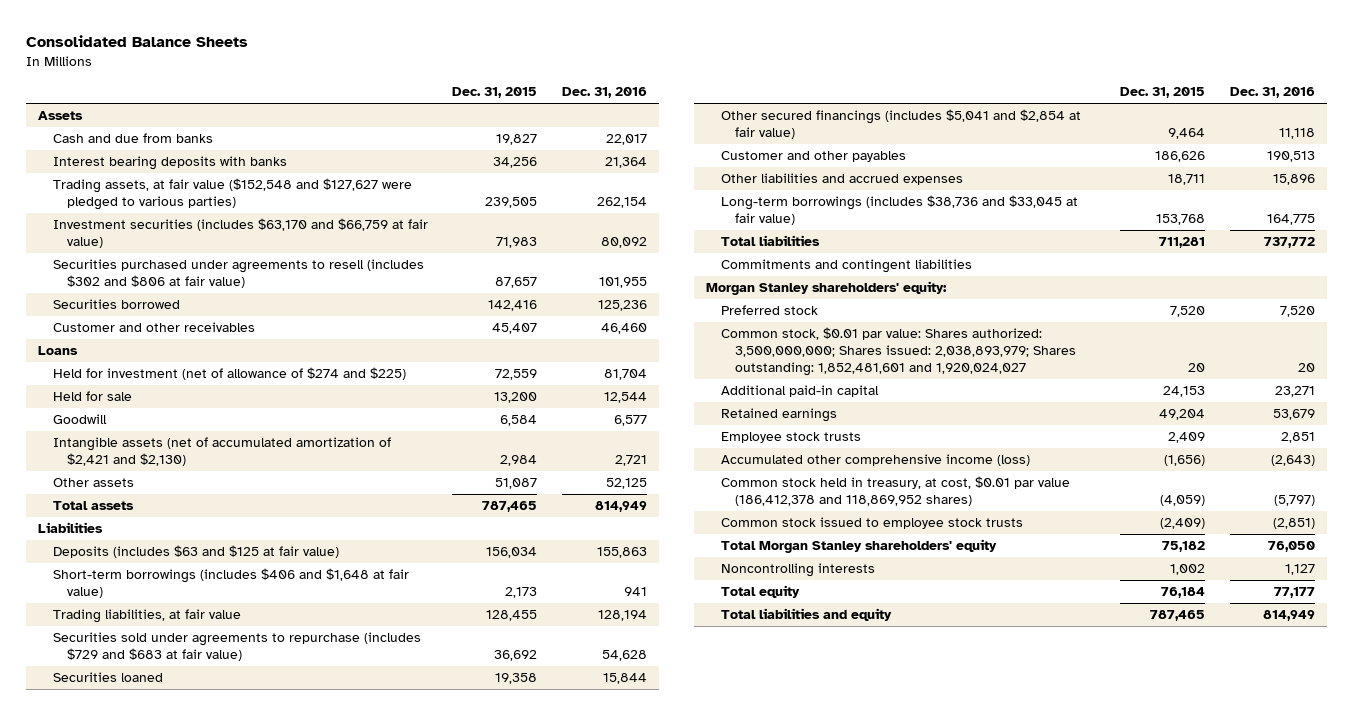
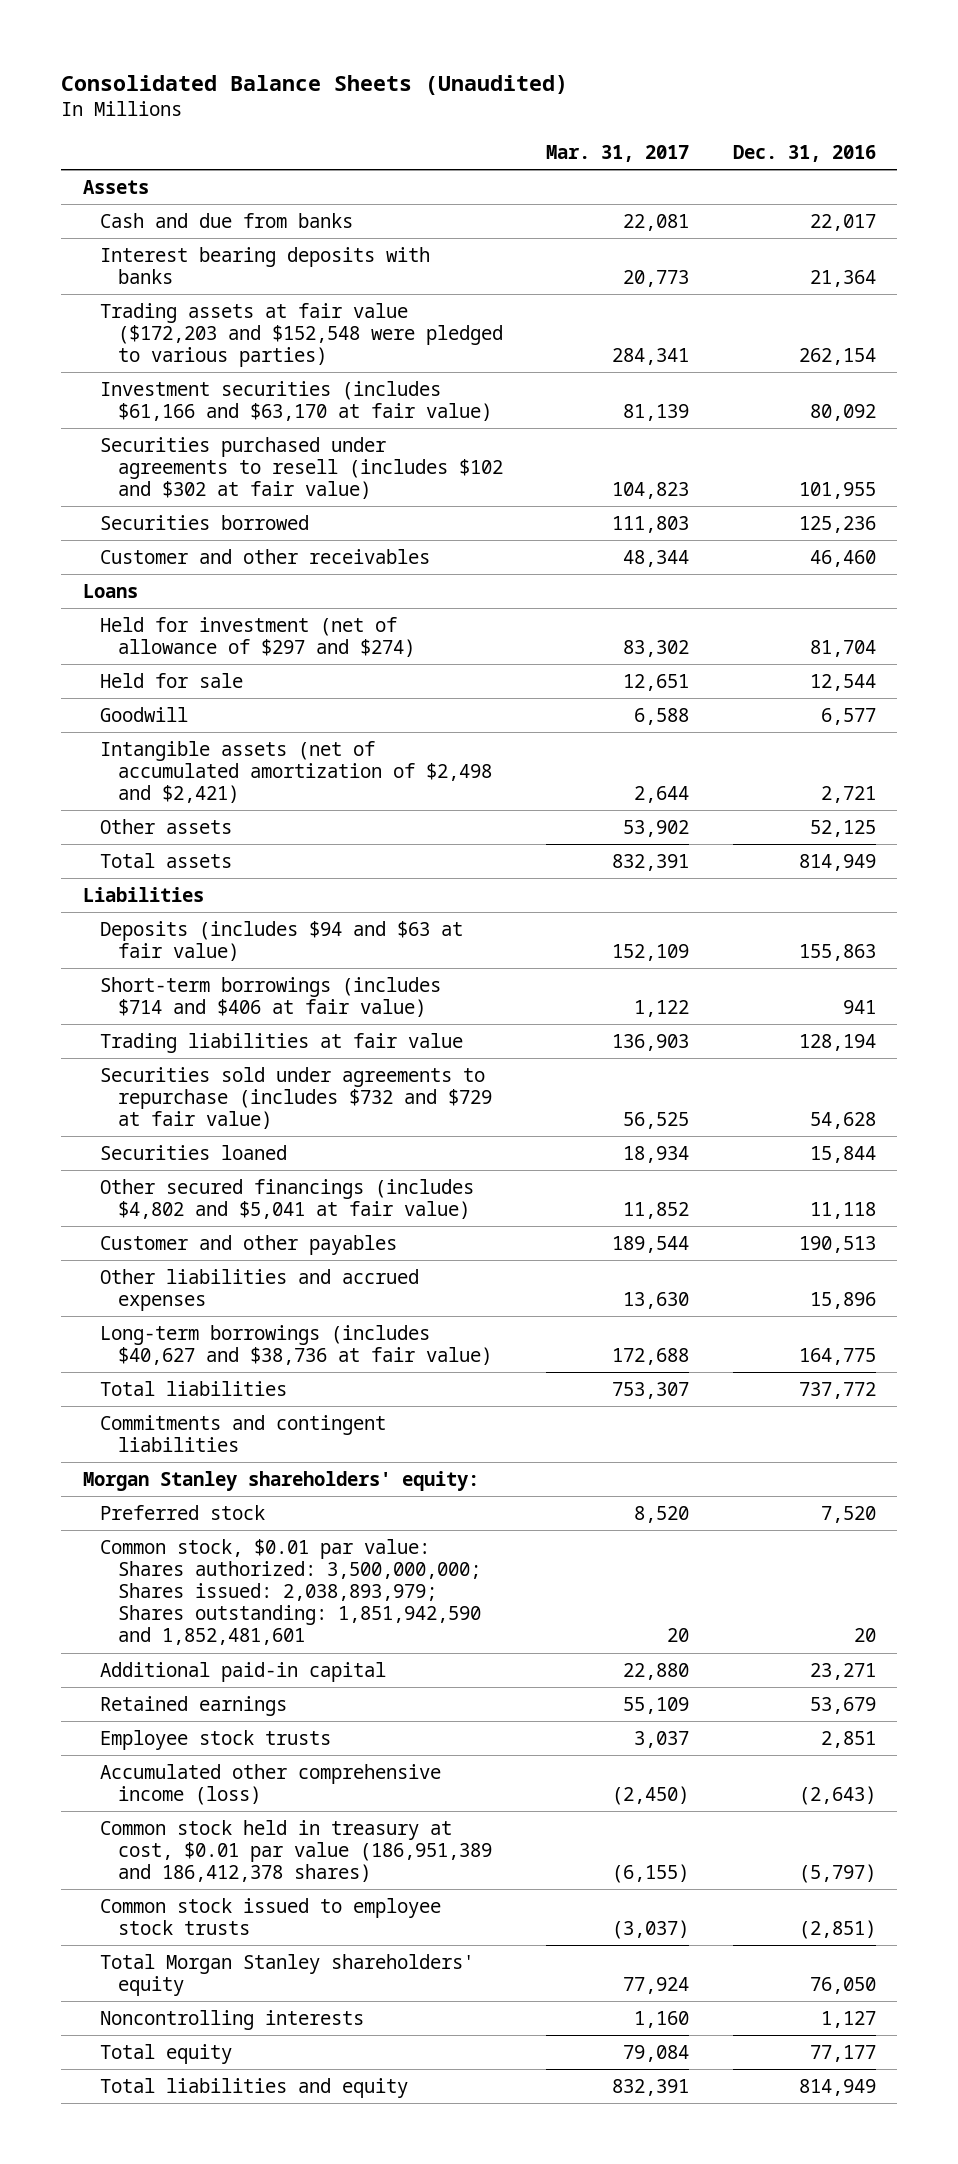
- Consolidated Balance Sheets
+ Consolidated Balance Sheets (Unaudited)
- | Dec. 31, 2015 | Dec. 31, 2016
+ | Mar. 31, 2017 | Dec. 31, 2016
- Trading assets, at fair value ($152,548 and $127,627 were pledged to various parties) | 239,505 | 262,154
- Investment securities (includes $63,170 and $66,759 at fair value) | 71,983 | 80,092
- Securities purchased under agreements to resell (includes $302 and $806 at fair value) | 87,657 | 101,955
+ Trading assets at fair value ($172,203 and $152,548 were pledged to various parties) | 284,341 | 262,154
+ Investment securities (includes $61,166 and $63,170 at fair value) | 81,139 | 80,092
+ Securities purchased under agreements to resell (includes $102 and $302 at fair value) | 104,823 | 101,955
- Held for investment (net of allowance of $274 and $225) | 72,559 | 81,704
+ Held for investment (net of allowance of $297 and $274) | 83,302 | 81,704
- Intangible assets (net of accumulated amortization of $2,421 and $2,130) | 2,984 | 2,721
+ Intangible assets (net of accumulated amortization of $2,498 and $2,421) | 2,644 | 2,721
- Deposits (includes $63 and $125 at fair value) | 156,034 | 155,863
- Short-term borrowings (includes $406 and $1,648 at fair value) | 2,173 | 941
- Trading liabilities, at fair value | 128,455 | 128,194
- Securities sold under agreements to repurchase (includes $729 and $683 at fair value) | 36,692 | 54,628
+ Deposits (includes $94 and $63 at fair value) | 152,109 | 155,863
+ Short-term borrowings (includes $714 and $406 at fair value) | 1,122 | 941
+ Trading liabilities at fair value | 136,903 | 128,194
+ Securities sold under agreements to repurchase (includes $732 and $729 at fair value) | 56,525 | 54,628
- Other secured financings (includes $5,041 and $2,854 at fair value) | 9,464 | 11,118
+ Other secured financings (includes $4,802 and $5,041 at fair value) | 11,852 | 11,118
- Long-term borrowings (includes $38,736 and $33,045 at fair value) | 153,768 | 164,775
+ Long-term borrowings (includes $40,627 and $38,736 at fair value) | 172,688 | 164,775
- Common stock, $0.01 par value: Shares authorized: 3,500,000,000; Shares issued: 2,038,893,979; Shares outstanding: 1,852,481,601 and 1,920,024,027 | 20 | 20
+ Common stock, $0.01 par value: Shares authorized: 3,500,000,000; Shares issued: 2,038,893,979; Shares outstanding: 1,851,942,590 and 1,852,481,601 | 20 | 20
- Common stock held in treasury, at cost, $0.01 par value (186,412,378 and 118,869,952 shares) | (4,059) | (5,797)
+ Common stock held in treasury at cost, $0.01 par value (186,951,389 and 186,412,378 shares) | (6,155) | (5,797)

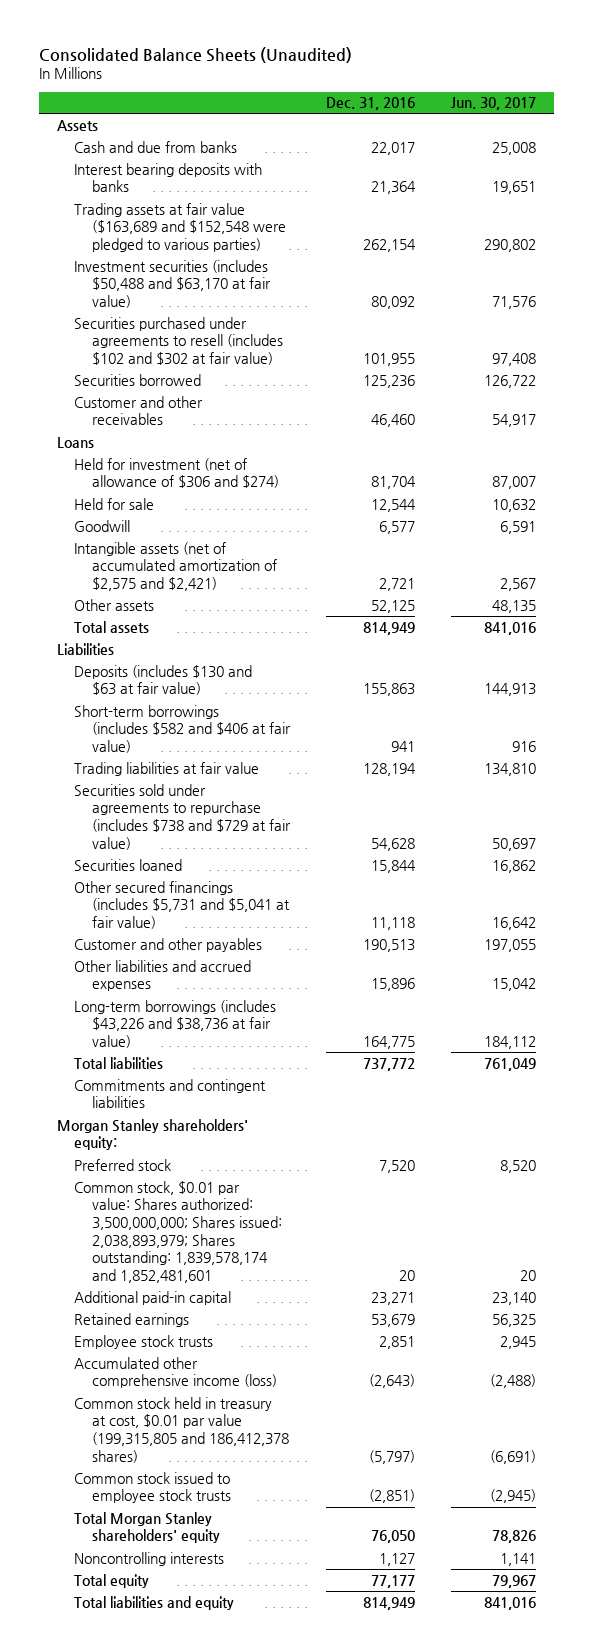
- | Mar. 31, 2017 | Dec. 31, 2016
+ | Dec. 31, 2016 | Jun. 30, 2017
- Trading assets at fair value ($172,203 and $152,548 were pledged to various parties) | 284,341 | 262,154
- Investment securities (includes $61,166 and $63,170 at fair value) | 81,139 | 80,092
+ Trading assets at fair value ($163,689 and $152,548 were pledged to various parties) | 262,154 | 290,802
+ Investment securities (includes $50,488 and $63,170 at fair value) | 80,092 | 71,576
- Held for investment (net of allowance of $297 and $274) | 83,302 | 81,704
+ Held for investment (net of allowance of $306 and $274) | 81,704 | 87,007
- Intangible assets (net of accumulated amortization of $2,498 and $2,421) | 2,644 | 2,721
+ Intangible assets (net of accumulated amortization of $2,575 and $2,421) | 2,721 | 2,567
- Deposits (includes $94 and $63 at fair value) | 152,109 | 155,863
- Short-term borrowings (includes $714 and $406 at fair value) | 1,122 | 941
+ Deposits (includes $130 and $63 at fair value) | 155,863 | 144,913
+ Short-term borrowings (includes $582 and $406 at fair value) | 941 | 916
- Securities sold under agreements to repurchase (includes $732 and $729 at fair value) | 56,525 | 54,628
+ Securities sold under agreements to repurchase (includes $738 and $729 at fair value) | 54,628 | 50,697
- Other secured financings (includes $4,802 and $5,041 at fair value) | 11,852 | 11,118
+ Other secured financings (includes $5,731 and $5,041 at fair value) | 11,118 | 16,642
- Long-term borrowings (includes $40,627 and $38,736 at fair value) | 172,688 | 164,775
+ Long-term borrowings (includes $43,226 and $38,736 at fair value) | 164,775 | 184,112
- Common stock, $0.01 par value: Shares authorized: 3,500,000,000; Shares issued: 2,038,893,979; Shares outstanding: 1,851,942,590 and 1,852,481,601 | 20 | 20
+ Common stock, $0.01 par value: Shares authorized: 3,500,000,000; Shares issued: 2,038,893,979; Shares outstanding: 1,839,578,174 and 1,852,481,601 | 20 | 20
- Common stock held in treasury at cost, $0.01 par value (186,951,389 and 186,412,378 shares) | (6,155) | (5,797)
+ Common stock held in treasury at cost, $0.01 par value (199,315,805 and 186,412,378 shares) | (5,797) | (6,691)

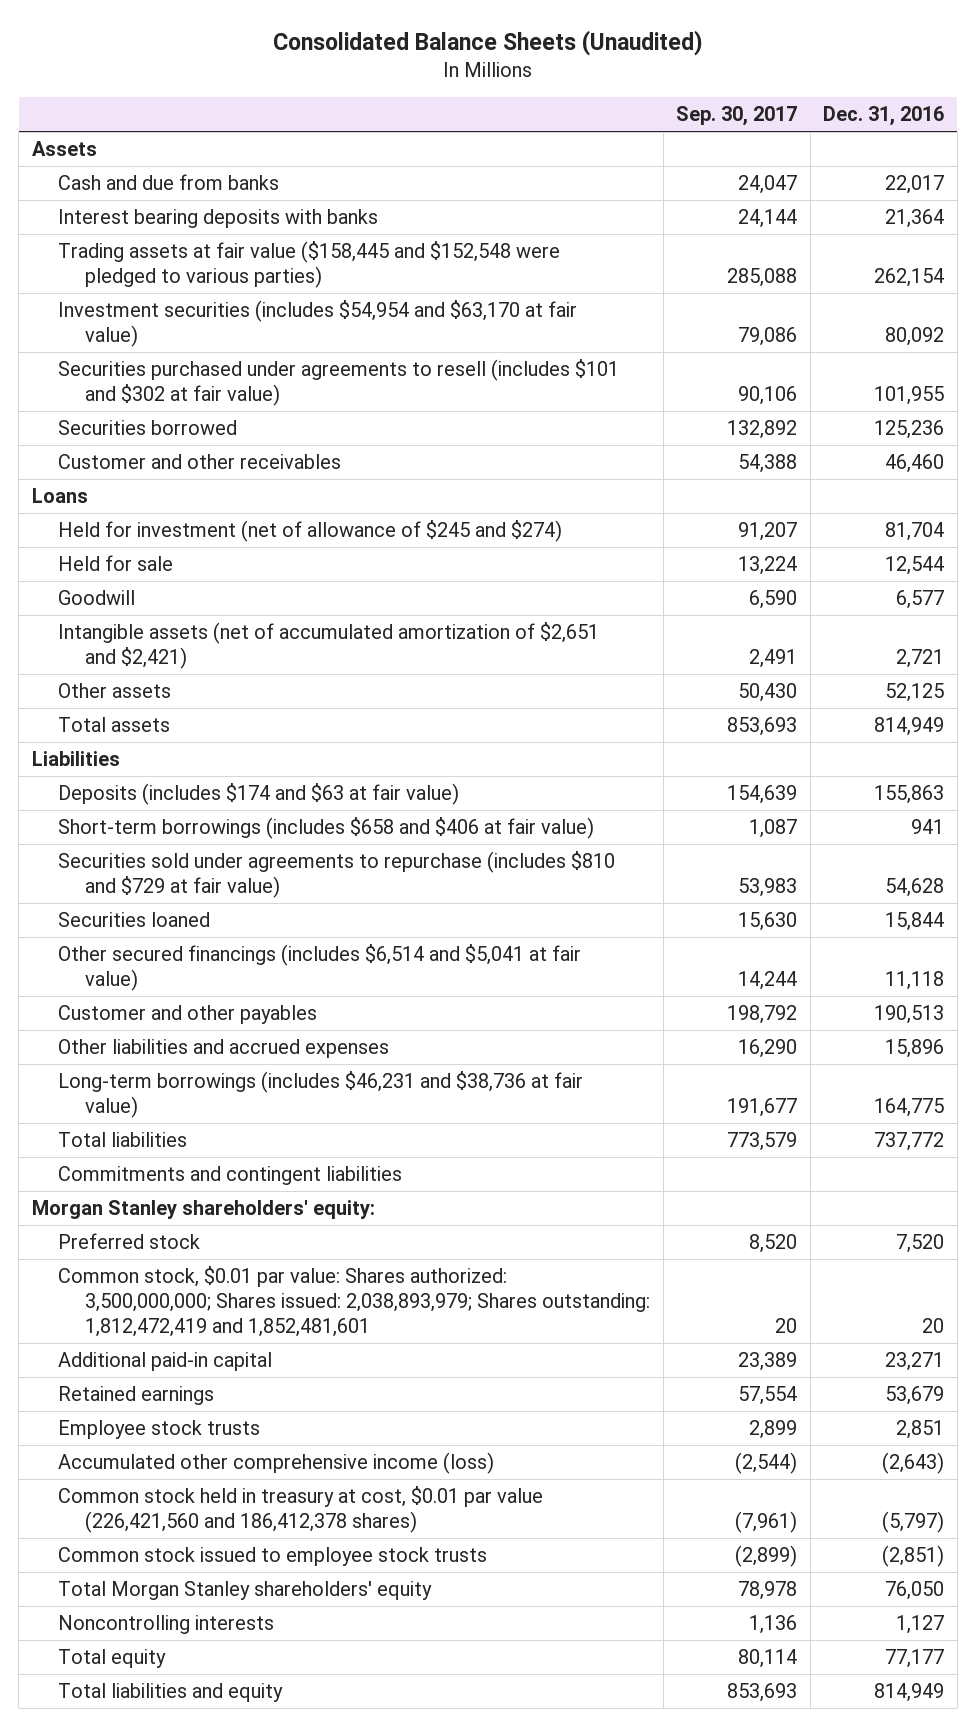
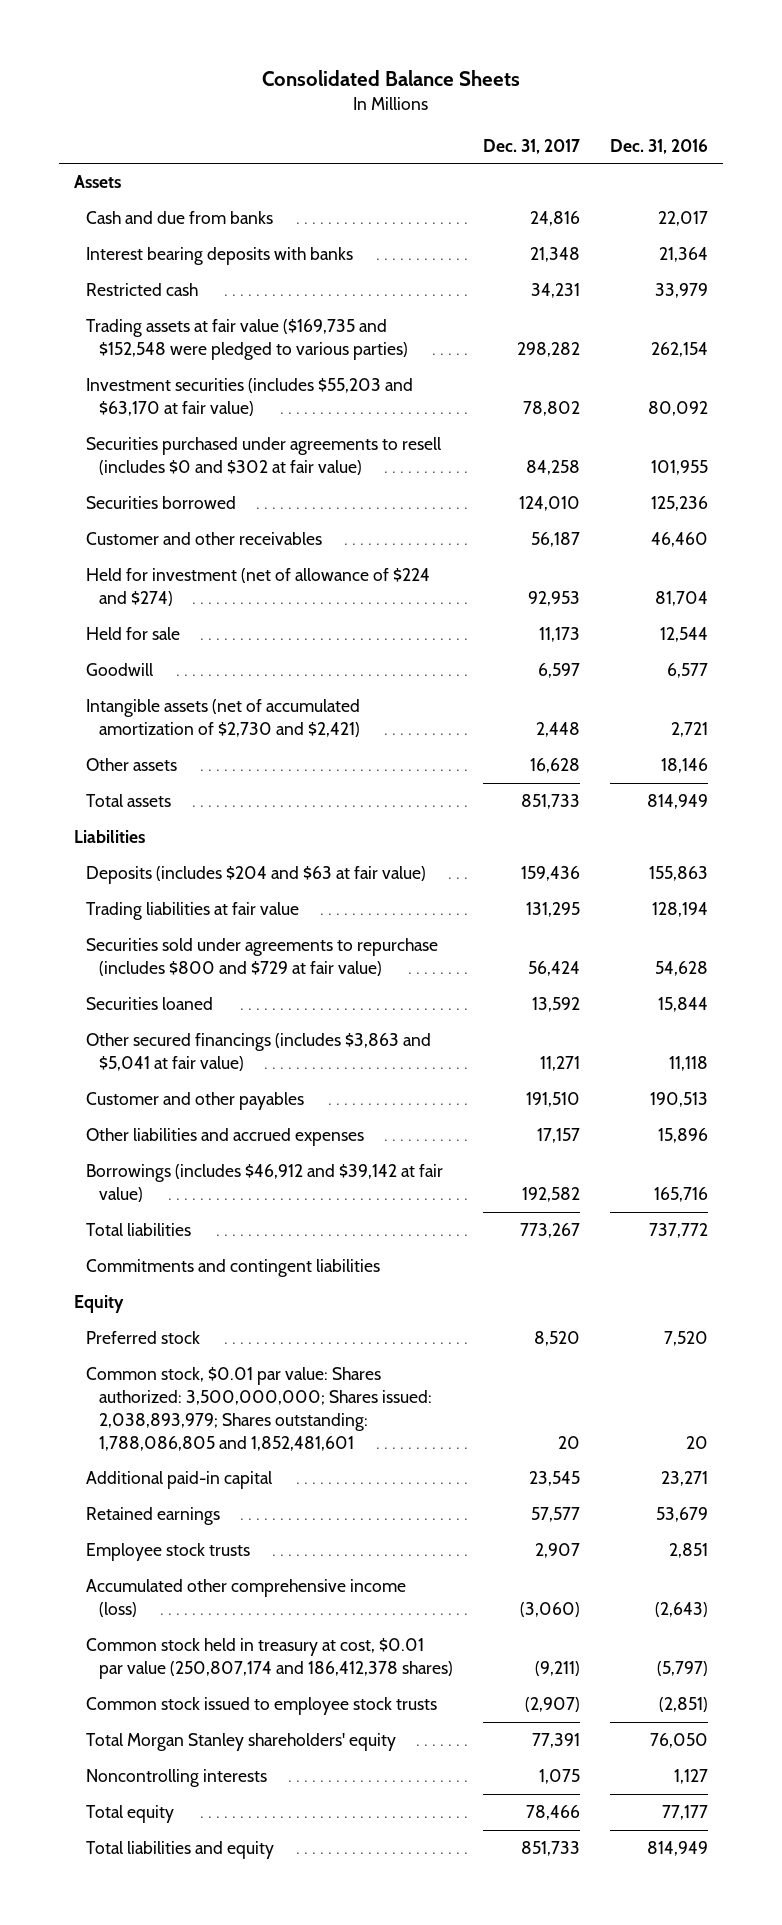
- Consolidated Balance Sheets (Unaudited)
+ Consolidated Balance Sheets
- | Sep. 30, 2017 | Dec. 31, 2016
+ | Dec. 31, 2017 | Dec. 31, 2016
- Trading assets at fair value ($158,445 and $152,548 were pledged to various parties) | 285,088 | 262,154
- Investment securities (includes $54,954 and $63,170 at fair value) | 79,086 | 80,092
- Securities purchased under agreements to resell (includes $101 and $302 at fair value) | 90,106 | 101,955
+ Restricted cash | 34,231 | 33,979
+ Trading assets at fair value ($169,735 and $152,548 were pledged to various parties) | 298,282 | 262,154
+ Investment securities (includes $55,203 and $63,170 at fair value) | 78,802 | 80,092
+ Securities purchased under agreements to resell (includes $0 and $302 at fair value) | 84,258 | 101,955
- Loans
- Held for investment (net of allowance of $245 and $274) | 91,207 | 81,704
+ Held for investment (net of allowance of $224 and $274) | 92,953 | 81,704
- Intangible assets (net of accumulated amortization of $2,651 and $2,421) | 2,491 | 2,721
- Other assets | 50,430 | 52,125
+ Intangible assets (net of accumulated amortization of $2,730 and $2,421) | 2,448 | 2,721
+ Other assets | 16,628 | 18,146
- Deposits (includes $174 and $63 at fair value) | 154,639 | 155,863
- Short-term borrowings (includes $658 and $406 at fair value) | 1,087 | 941
- Securities sold under agreements to repurchase (includes $810 and $729 at fair value) | 53,983 | 54,628
+ Deposits (includes $204 and $63 at fair value) | 159,436 | 155,863
+ Trading liabilities at fair value | 131,295 | 128,194
+ Securities sold under agreements to repurchase (includes $800 and $729 at fair value) | 56,424 | 54,628
- Other secured financings (includes $6,514 and $5,041 at fair value) | 14,244 | 11,118
+ Other secured financings (includes $3,863 and $5,041 at fair value) | 11,271 | 11,118
- Long-term borrowings (includes $46,231 and $38,736 at fair value) | 191,677 | 164,775
+ Borrowings (includes $46,912 and $39,142 at fair value) | 192,582 | 165,716
- Morgan Stanley shareholders' equity:
+ Equity
- Common stock, $0.01 par value: Shares authorized: 3,500,000,000; Shares issued: 2,038,893,979; Shares outstanding: 1,812,472,419 and 1,852,481,601 | 20 | 20
+ Common stock, $0.01 par value: Shares authorized: 3,500,000,000; Shares issued: 2,038,893,979; Shares outstanding: 1,788,086,805 and 1,852,481,601 | 20 | 20
- Common stock held in treasury at cost, $0.01 par value (226,421,560 and 186,412,378 shares) | (7,961) | (5,797)
+ Common stock held in treasury at cost, $0.01 par value (250,807,174 and 186,412,378 shares) | (9,211) | (5,797)

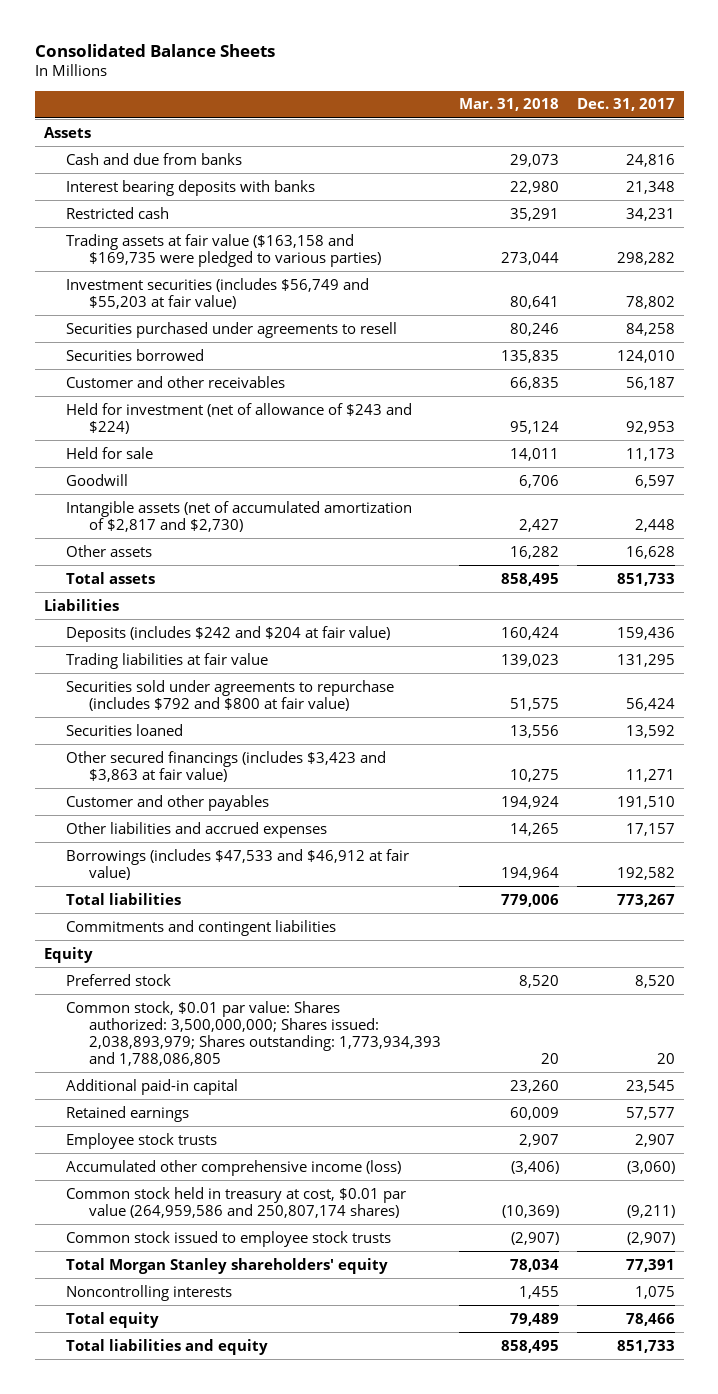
- | Dec. 31, 2017 | Dec. 31, 2016
+ | Mar. 31, 2018 | Dec. 31, 2017
- Trading assets at fair value ($169,735 and $152,548 were pledged to various parties) | 298,282 | 262,154
- Investment securities (includes $55,203 and $63,170 at fair value) | 78,802 | 80,092
- Securities purchased under agreements to resell (includes $0 and $302 at fair value) | 84,258 | 101,955
+ Trading assets at fair value ($163,158 and $169,735 were pledged to various parties) | 273,044 | 298,282
+ Investment securities (includes $56,749 and $55,203 at fair value) | 80,641 | 78,802
+ Securities purchased under agreements to resell | 80,246 | 84,258
- Held for investment (net of allowance of $224 and $274) | 92,953 | 81,704
+ Held for investment (net of allowance of $243 and $224) | 95,124 | 92,953
- Intangible assets (net of accumulated amortization of $2,730 and $2,421) | 2,448 | 2,721
+ Intangible assets (net of accumulated amortization of $2,817 and $2,730) | 2,427 | 2,448
- Deposits (includes $204 and $63 at fair value) | 159,436 | 155,863
+ Deposits (includes $242 and $204 at fair value) | 160,424 | 159,436
- Securities sold under agreements to repurchase (includes $800 and $729 at fair value) | 56,424 | 54,628
+ Securities sold under agreements to repurchase (includes $792 and $800 at fair value) | 51,575 | 56,424
- Other secured financings (includes $3,863 and $5,041 at fair value) | 11,271 | 11,118
+ Other secured financings (includes $3,423 and $3,863 at fair value) | 10,275 | 11,271
- Borrowings (includes $46,912 and $39,142 at fair value) | 192,582 | 165,716
+ Borrowings (includes $47,533 and $46,912 at fair value) | 194,964 | 192,582
- Common stock, $0.01 par value: Shares authorized: 3,500,000,000; Shares issued: 2,038,893,979; Shares outstanding: 1,788,086,805 and 1,852,481,601 | 20 | 20
+ Common stock, $0.01 par value: Shares authorized: 3,500,000,000; Shares issued: 2,038,893,979; Shares outstanding: 1,773,934,393 and 1,788,086,805 | 20 | 20
- Common stock held in treasury at cost, $0.01 par value (250,807,174 and 186,412,378 shares) | (9,211) | (5,797)
+ Common stock held in treasury at cost, $0.01 par value (264,959,586 and 250,807,174 shares) | (10,369) | (9,211)

